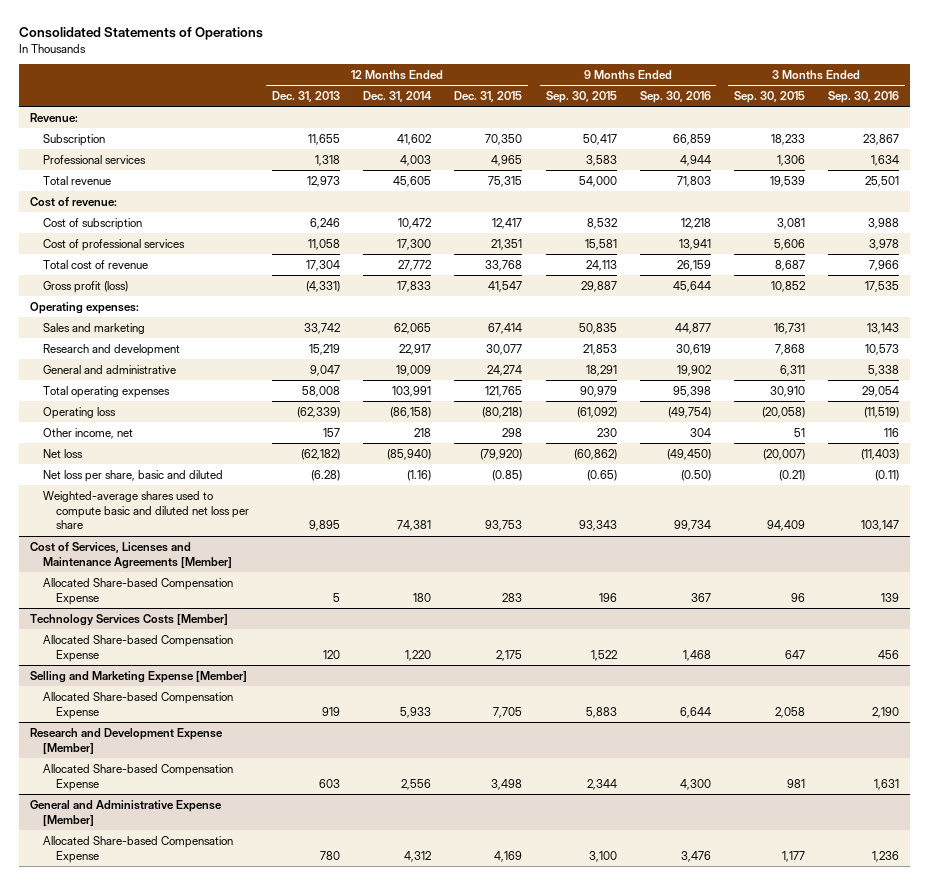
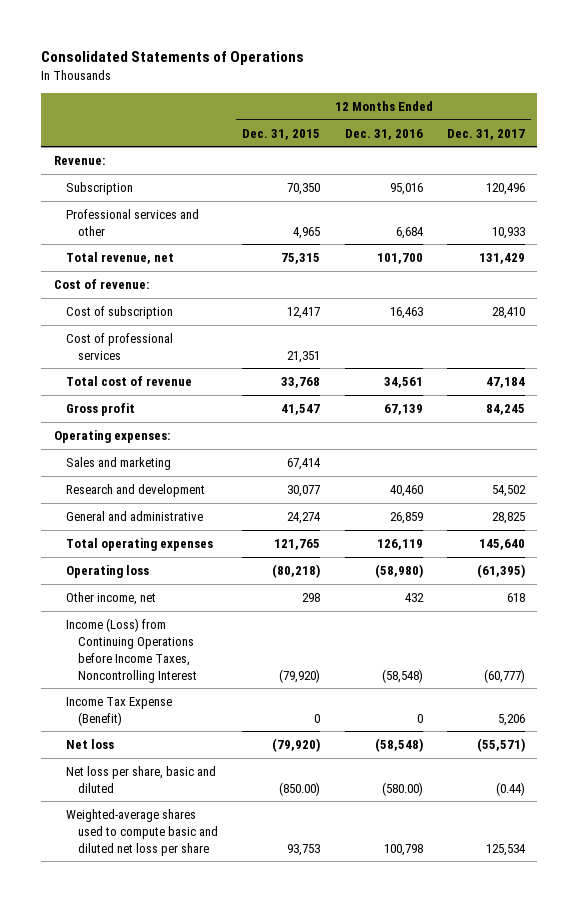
- | 12 Months Ended Dec. 31, 2013 | 12 Months Ended Dec. 31, 2014 | 12 Months Ended Dec. 31, 2015 | 9 Months Ended Sep. 30, 2015 | 9 Months Ended Sep. 30, 2016 | 3 Months Ended Sep. 30, 2015 | 3 Months Ended Sep. 30, 2016
+ | 12 Months Ended Dec. 31, 2015 | 12 Months Ended Dec. 31, 2016 | 12 Months Ended Dec. 31, 2017
- Professional services | 1,318 | 4,003 | 4,965 | 3,583 | 4,944 | 1,306 | 1,634
- Total revenue | 12,973 | 45,605 | 75,315 | 54,000 | 71,803 | 19,539 | 25,501
+ Professional services and other | 4,965 | 6,684 | 10,933
+ Total revenue, net | 75,315 | 101,700 | 131,429
- Gross profit (loss) | (4,331) | 17,833 | 41,547 | 29,887 | 45,644 | 10,852 | 17,535
+ Gross profit | 41,547 | 67,139 | 84,245
+ Income (Loss) from Continuing Operations before Income Taxes, Noncontrolling Interest | (79,920) | (58,548) | (60,777)
+ Income Tax Expense (Benefit) | 0 | 0 | 5,206
- Net loss per share, basic and diluted | (6.28) | (1.16) | (0.85) | (0.65) | (0.50) | (0.21) | (0.11)
+ Net loss per share, basic and diluted | (850.00) | (580.00) | (0.44)
- Cost of Services, Licenses and Maintenance Agreements [Member]
- Allocated Share-based Compensation Expense | 5 | 180 | 283 | 196 | 367 | 96 | 139
- Technology Services Costs [Member]
- Allocated Share-based Compensation Expense | 120 | 1,220 | 2,175 | 1,522 | 1,468 | 647 | 456
- Selling and Marketing Expense [Member]
- Allocated Share-based Compensation Expense | 919 | 5,933 | 7,705 | 5,883 | 6,644 | 2,058 | 2,190
- Research and Development Expense [Member]
- Allocated Share-based Compensation Expense | 603 | 2,556 | 3,498 | 2,344 | 4,300 | 981 | 1,631
- General and Administrative Expense [Member]
- Allocated Share-based Compensation Expense | 780 | 4,312 | 4,169 | 3,100 | 3,476 | 1,177 | 1,236

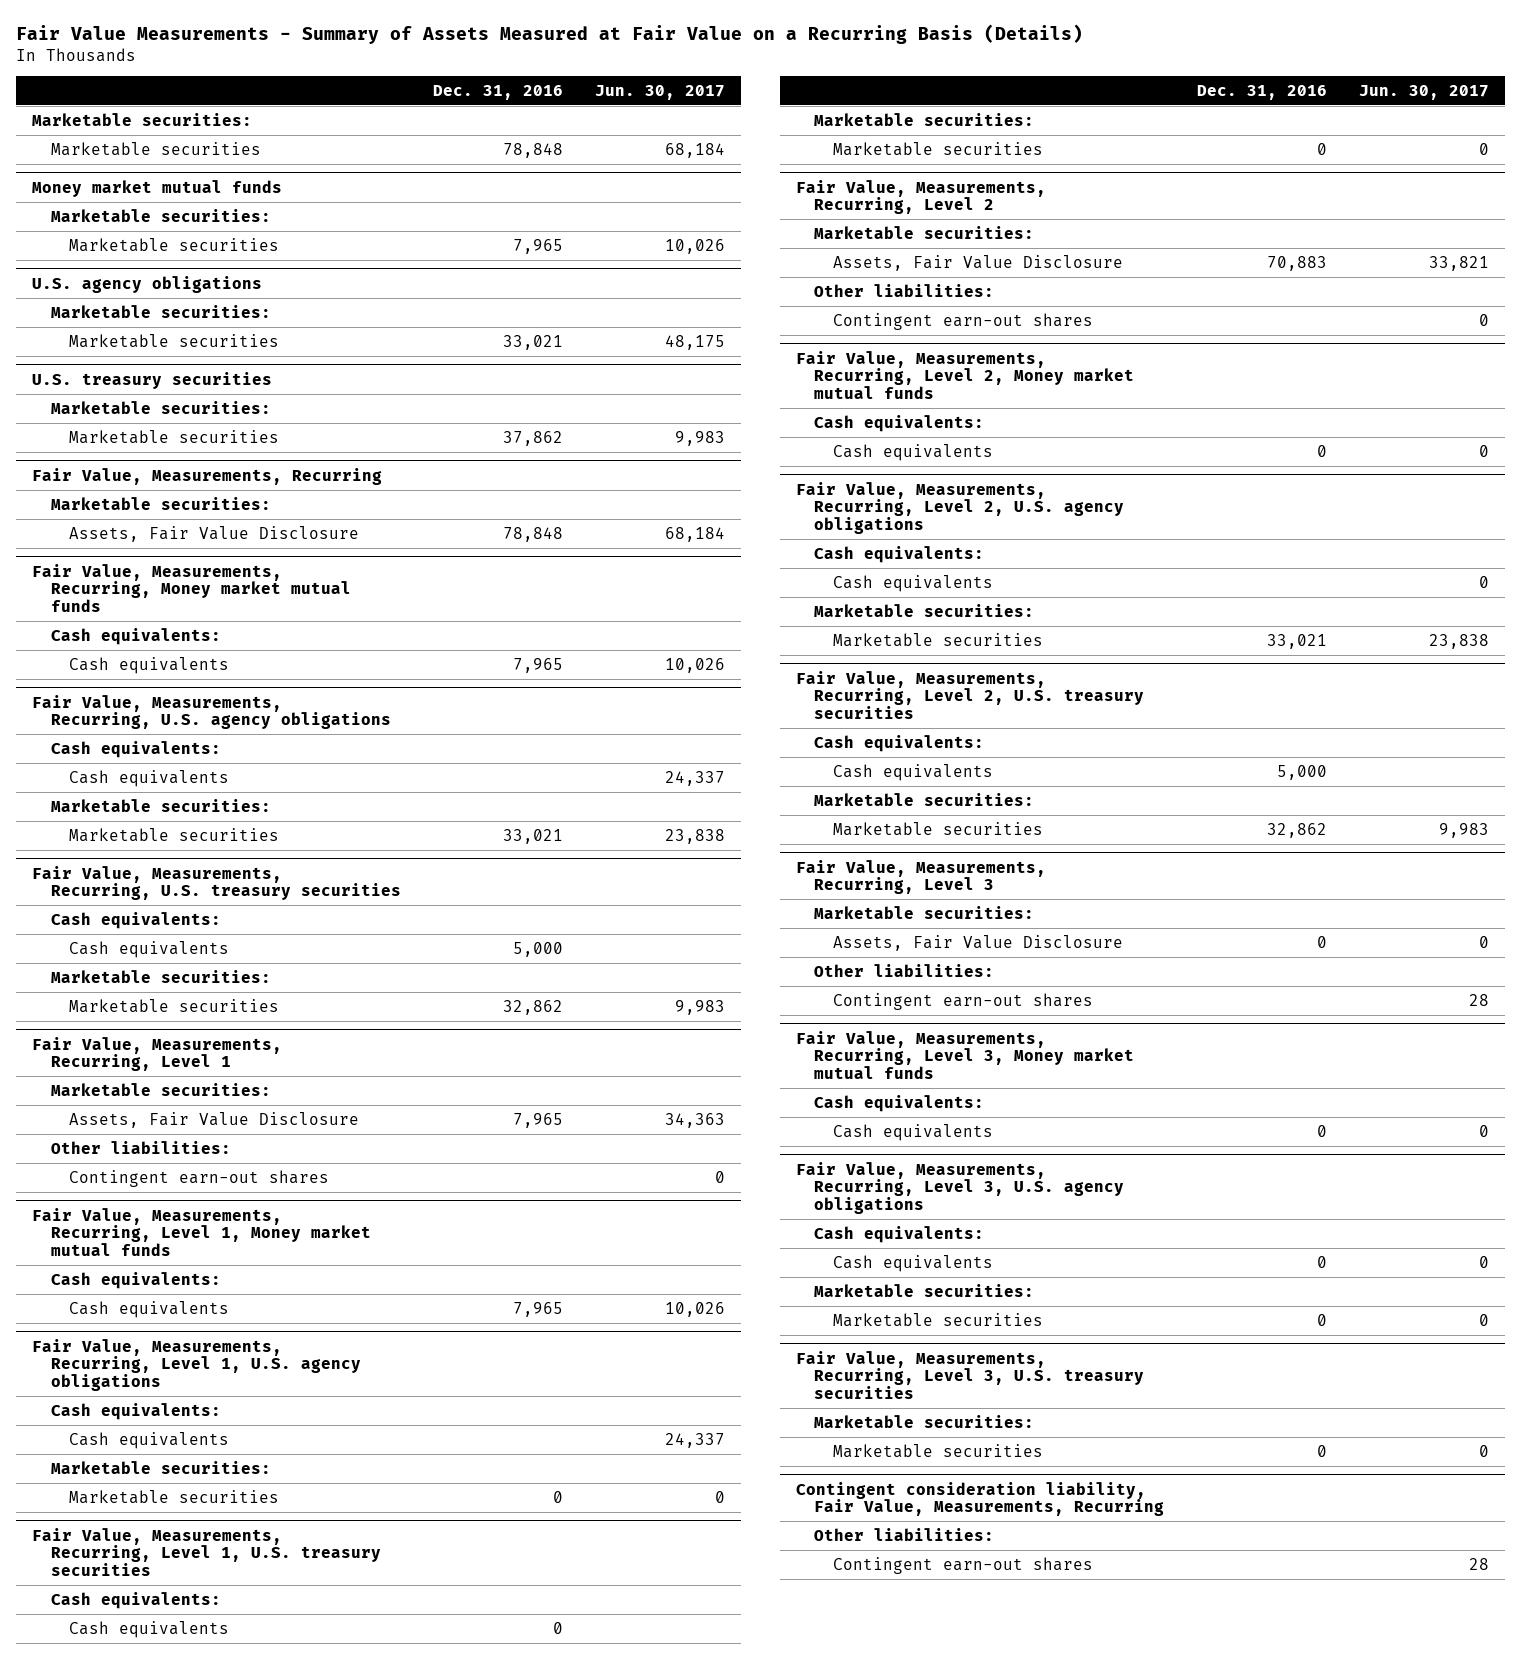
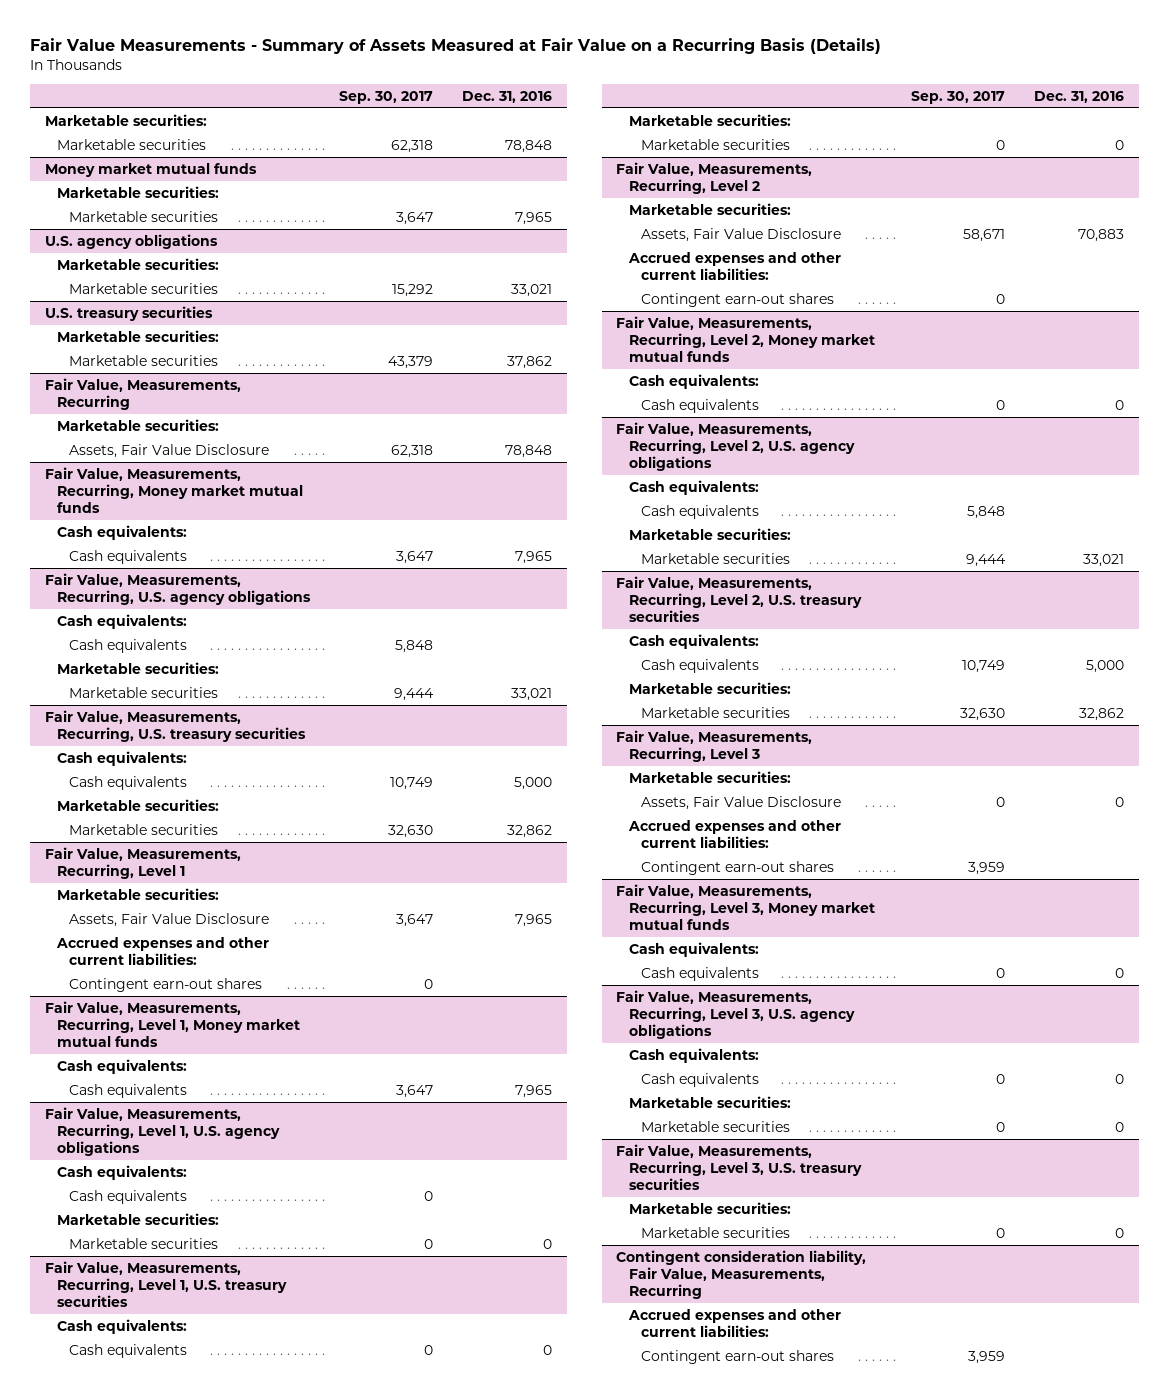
- | Dec. 31, 2016 | Jun. 30, 2017
+ | Sep. 30, 2017 | Dec. 31, 2016
@ Fair Value, Measurements, Recurring, Level 1
- Other liabilities:
+ Accrued expenses and other current liabilities:
@ Fair Value, Measurements, Recurring, Level 2
- Other liabilities:
+ Accrued expenses and other current liabilities:
@ Fair Value, Measurements, Recurring, Level 3
- Other liabilities:
+ Accrued expenses and other current liabilities:
@ Contingent consideration liability, Fair Value, Measurements, Recurring
- Other liabilities:
+ Accrued expenses and other current liabilities:

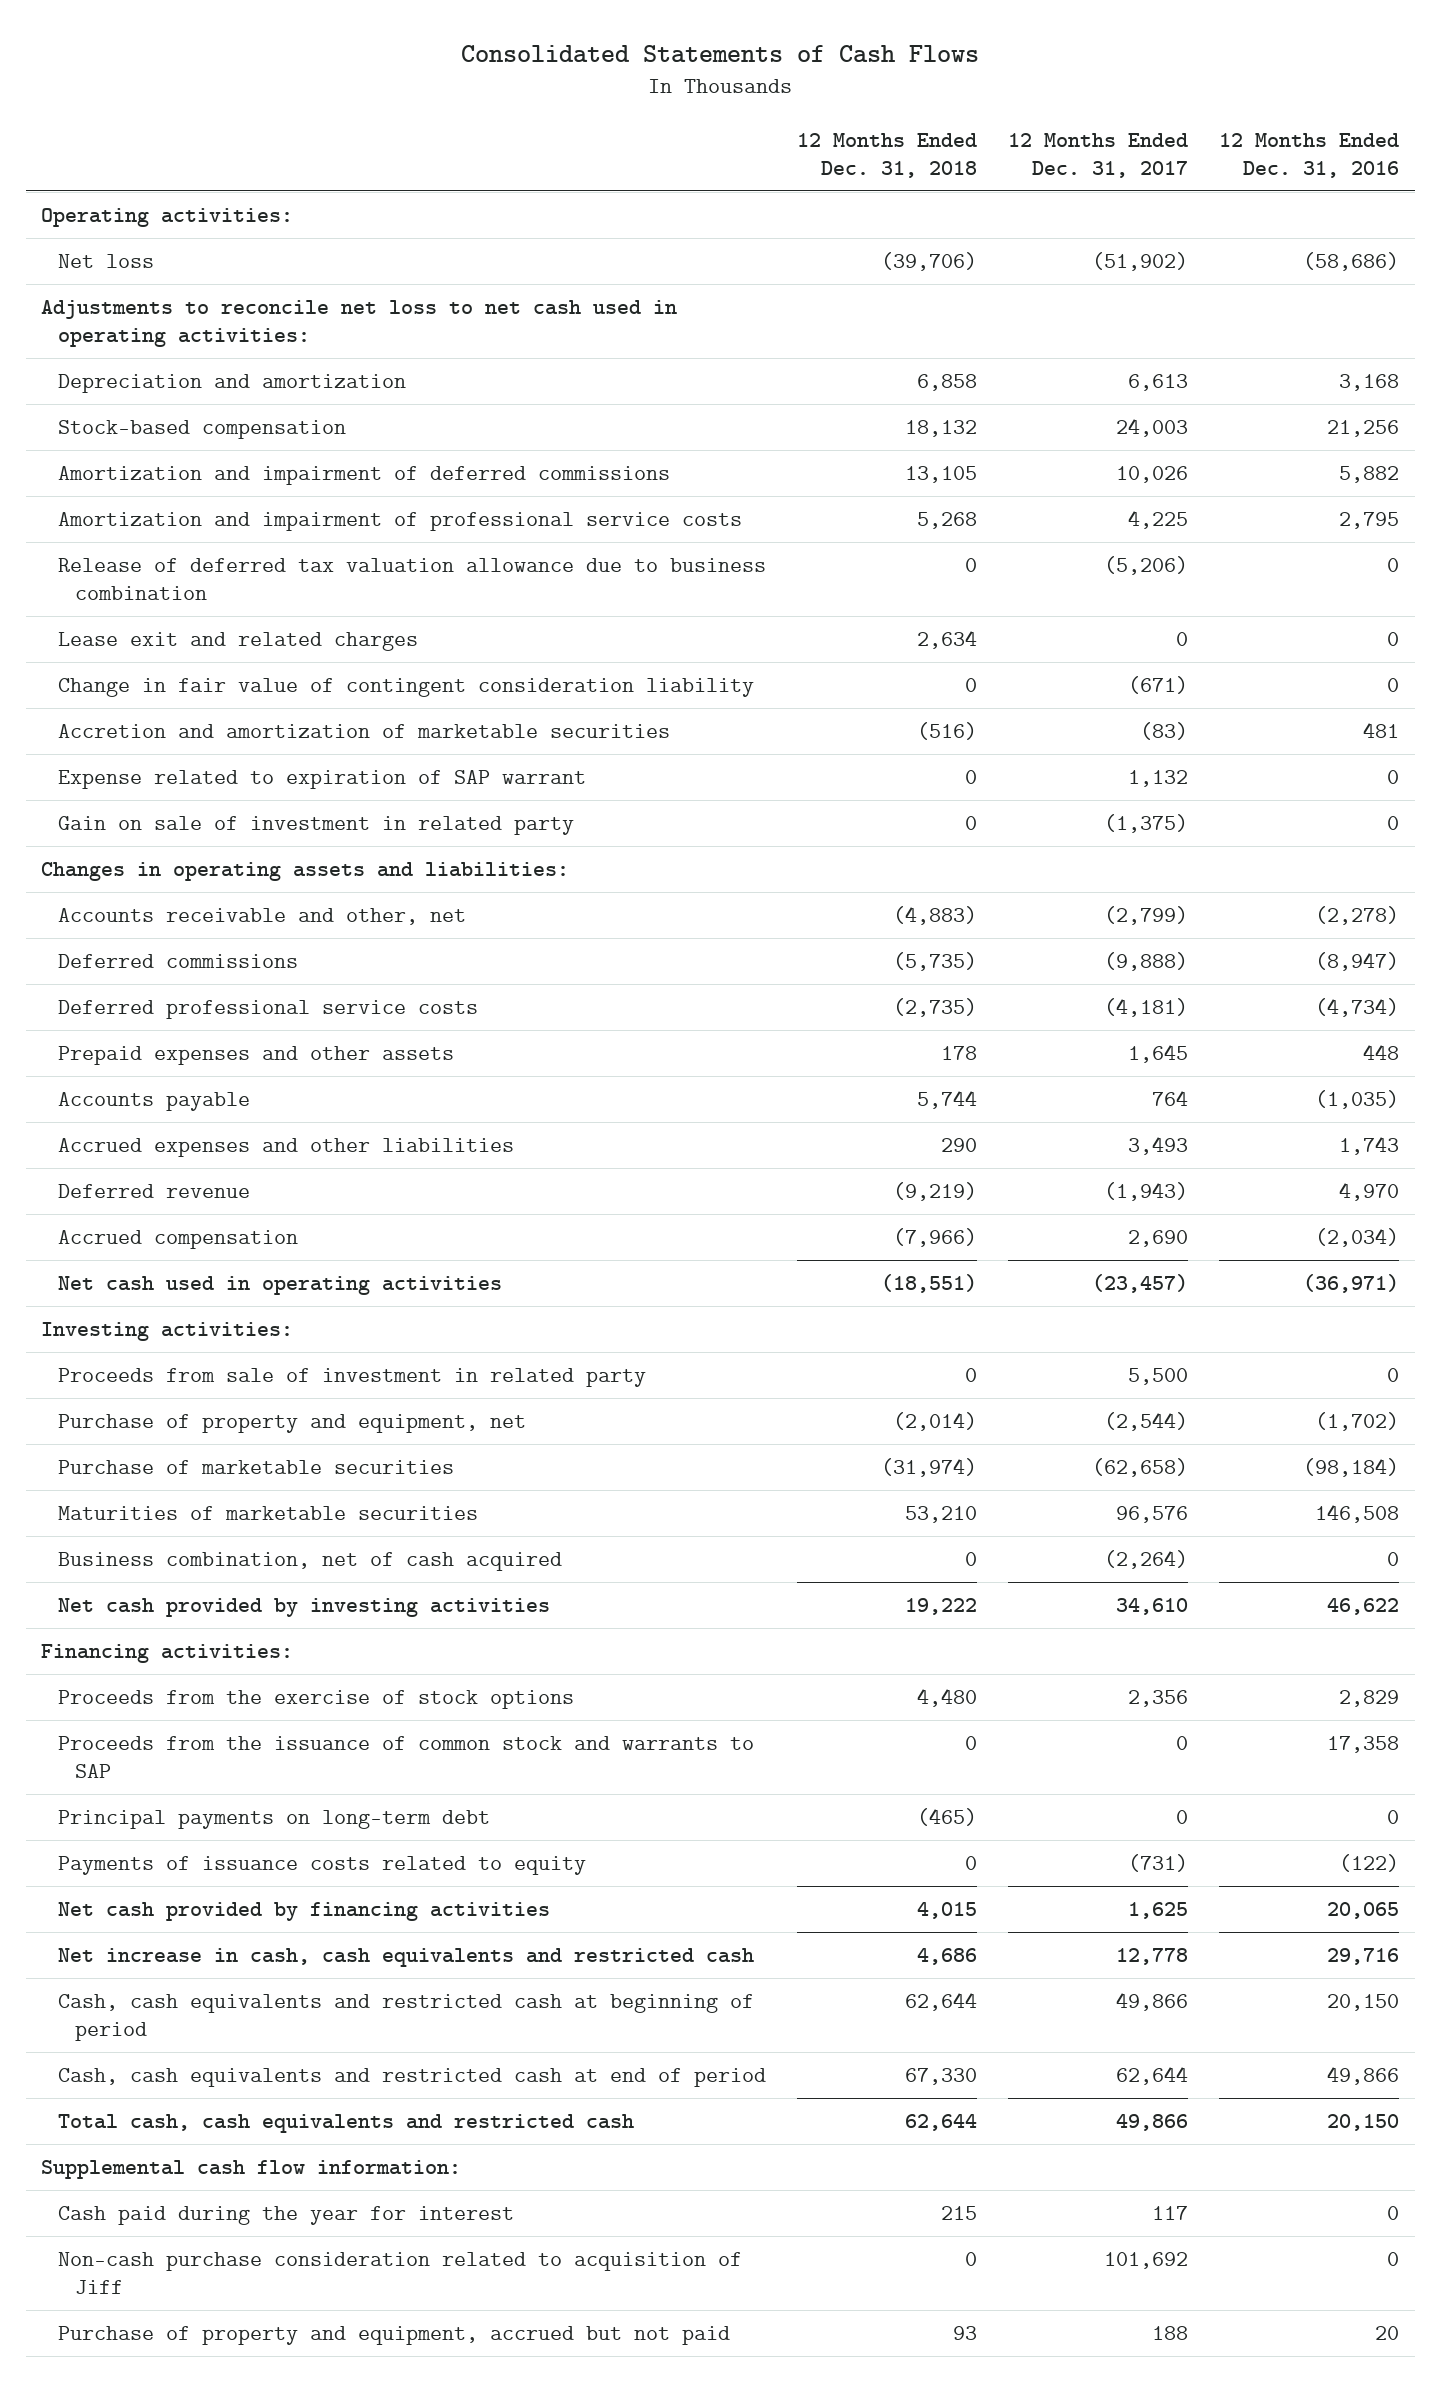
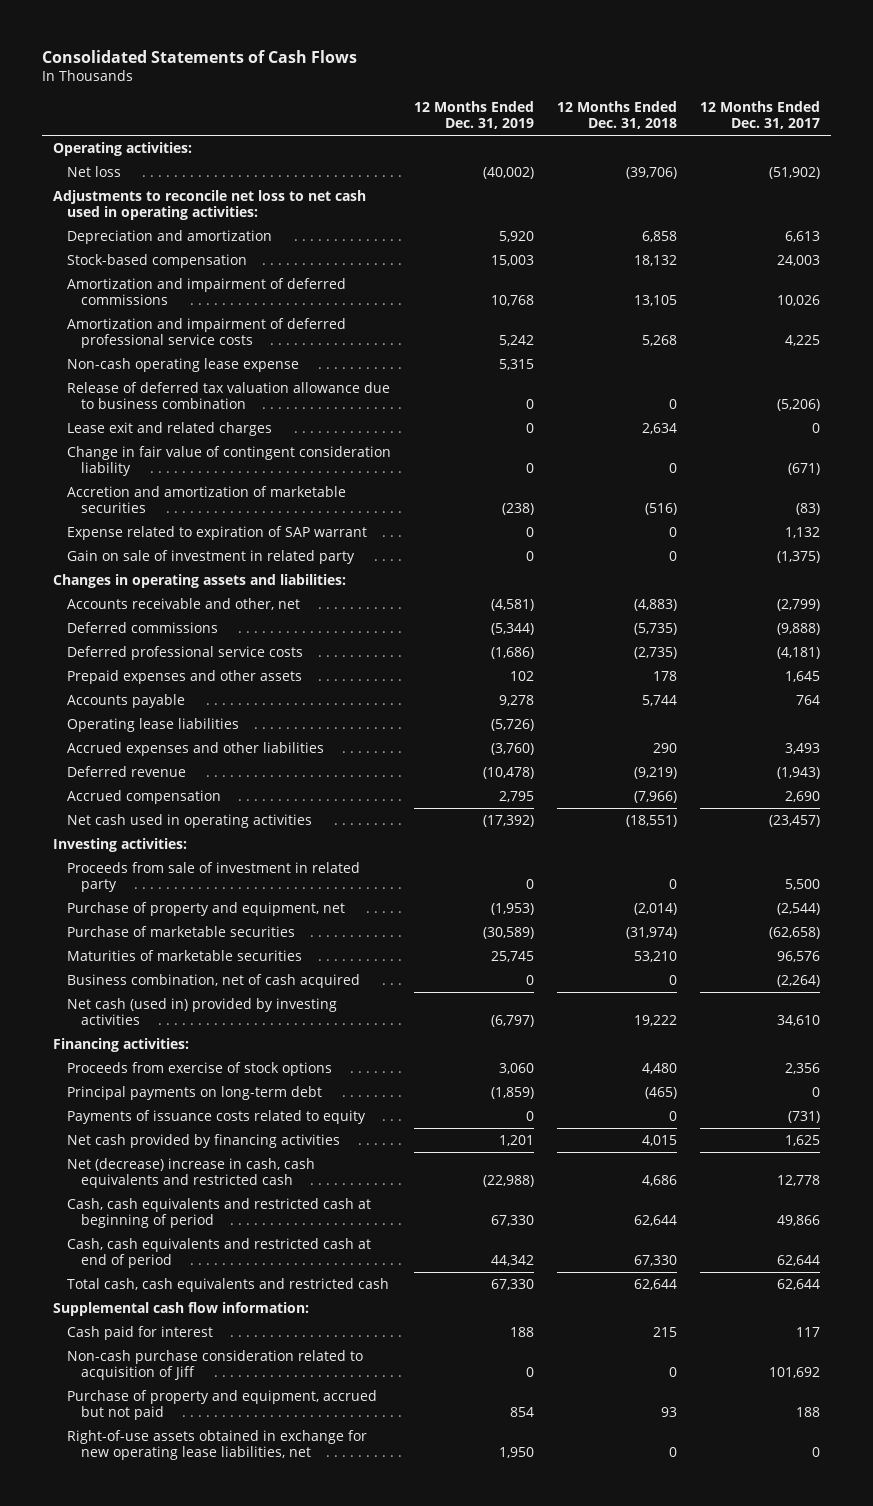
- | 12 Months Ended Dec. 31, 2018 | 12 Months Ended Dec. 31, 2017 | 12 Months Ended Dec. 31, 2016
+ | 12 Months Ended Dec. 31, 2019 | 12 Months Ended Dec. 31, 2018 | 12 Months Ended Dec. 31, 2017
- Amortization and impairment of professional service costs | 5,268 | 4,225 | 2,795
+ Amortization and impairment of deferred professional service costs | 5,242 | 5,268 | 4,225
+ Non-cash operating lease expense | 5,315 | |
+ Operating lease liabilities | (5,726) | |
- Net cash provided by investing activities | 19,222 | 34,610 | 46,622
+ Net cash (used in) provided by investing activities | (6,797) | 19,222 | 34,610
- Proceeds from the exercise of stock options | 4,480 | 2,356 | 2,829
- Proceeds from the issuance of common stock and warrants to SAP | 0 | 0 | 17,358
+ Proceeds from exercise of stock options | 3,060 | 4,480 | 2,356
- Net increase in cash, cash equivalents and restricted cash | 4,686 | 12,778 | 29,716
+ Net (decrease) increase in cash, cash equivalents and restricted cash | (22,988) | 4,686 | 12,778
- Total cash, cash equivalents and restricted cash | 62,644 | 49,866 | 20,150
+ Total cash, cash equivalents and restricted cash | 67,330 | 62,644 | 62,644
- Cash paid during the year for interest | 215 | 117 | 0
+ Cash paid for interest | 188 | 215 | 117
+ Right-of-use assets obtained in exchange for new operating lease liabilities, net | 1,950 | 0 | 0

